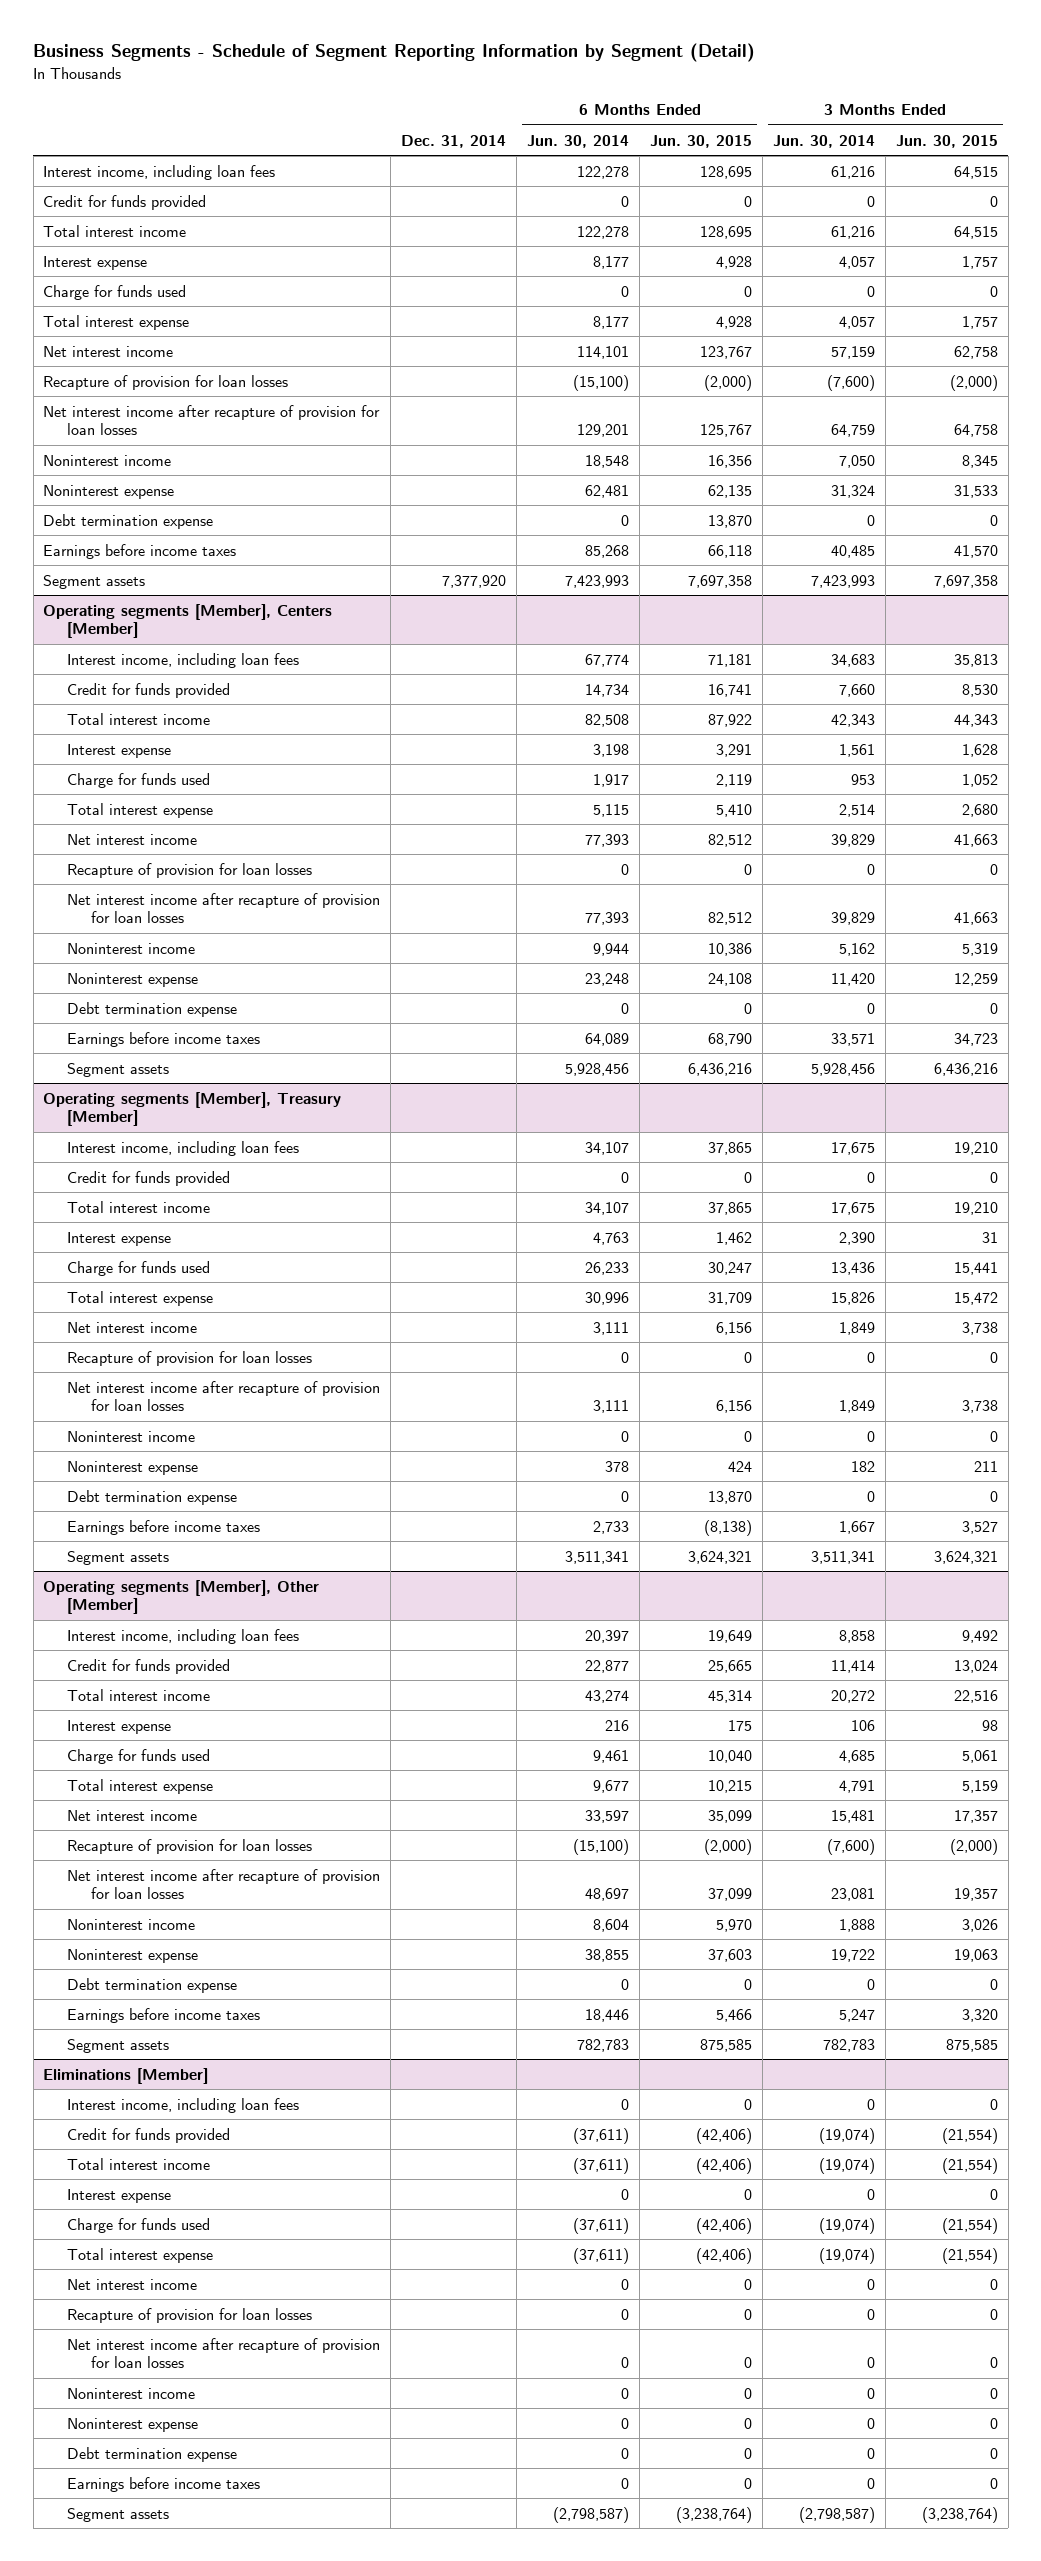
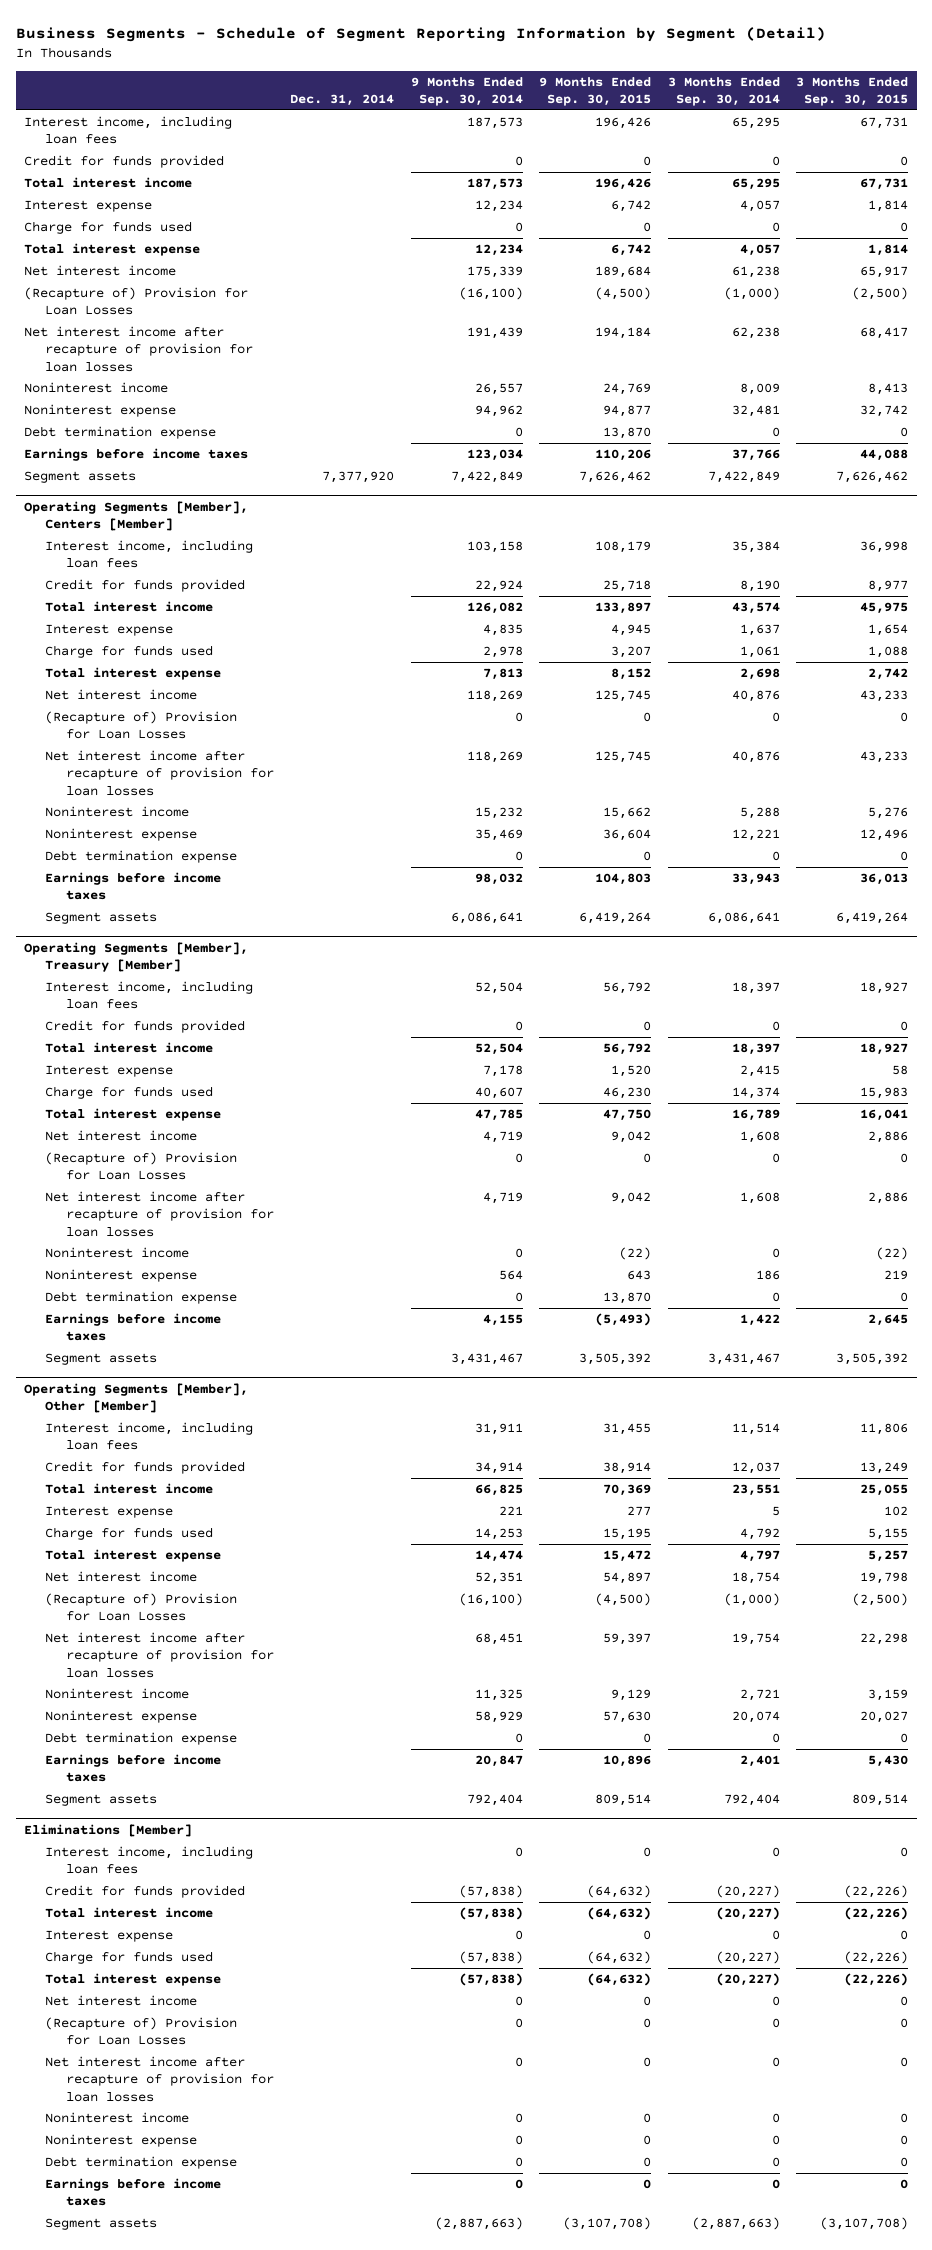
- | Dec. 31, 2014 | 6 Months Ended Jun. 30, 2014 | 6 Months Ended Jun. 30, 2015 | 3 Months Ended Jun. 30, 2014 | 3 Months Ended Jun. 30, 2015
+ | Dec. 31, 2014 | 9 Months Ended Sep. 30, 2014 | 9 Months Ended Sep. 30, 2015 | 3 Months Ended Sep. 30, 2014 | 3 Months Ended Sep. 30, 2015
- Recapture of provision for loan losses | | (15,100) | (2,000) | (7,600) | (2,000)
+ (Recapture of) Provision for Loan Losses | | (16,100) | (4,500) | (1,000) | (2,500)
- Operating segments [Member], Centers [Member]
+ Operating Segments [Member], Centers [Member]
- Recapture of provision for loan losses | | 0 | 0 | 0 | 0
+ (Recapture of) Provision for Loan Losses | | 0 | 0 | 0 | 0
- Operating segments [Member], Treasury [Member]
+ Operating Segments [Member], Treasury [Member]
- Recapture of provision for loan losses | | 0 | 0 | 0 | 0
+ (Recapture of) Provision for Loan Losses | | 0 | 0 | 0 | 0
- Operating segments [Member], Other [Member]
+ Operating Segments [Member], Other [Member]
- Recapture of provision for loan losses | | (15,100) | (2,000) | (7,600) | (2,000)
+ (Recapture of) Provision for Loan Losses | | (16,100) | (4,500) | (1,000) | (2,500)
@ Eliminations [Member]
- Recapture of provision for loan losses | | 0 | 0 | 0 | 0
+ (Recapture of) Provision for Loan Losses | | 0 | 0 | 0 | 0

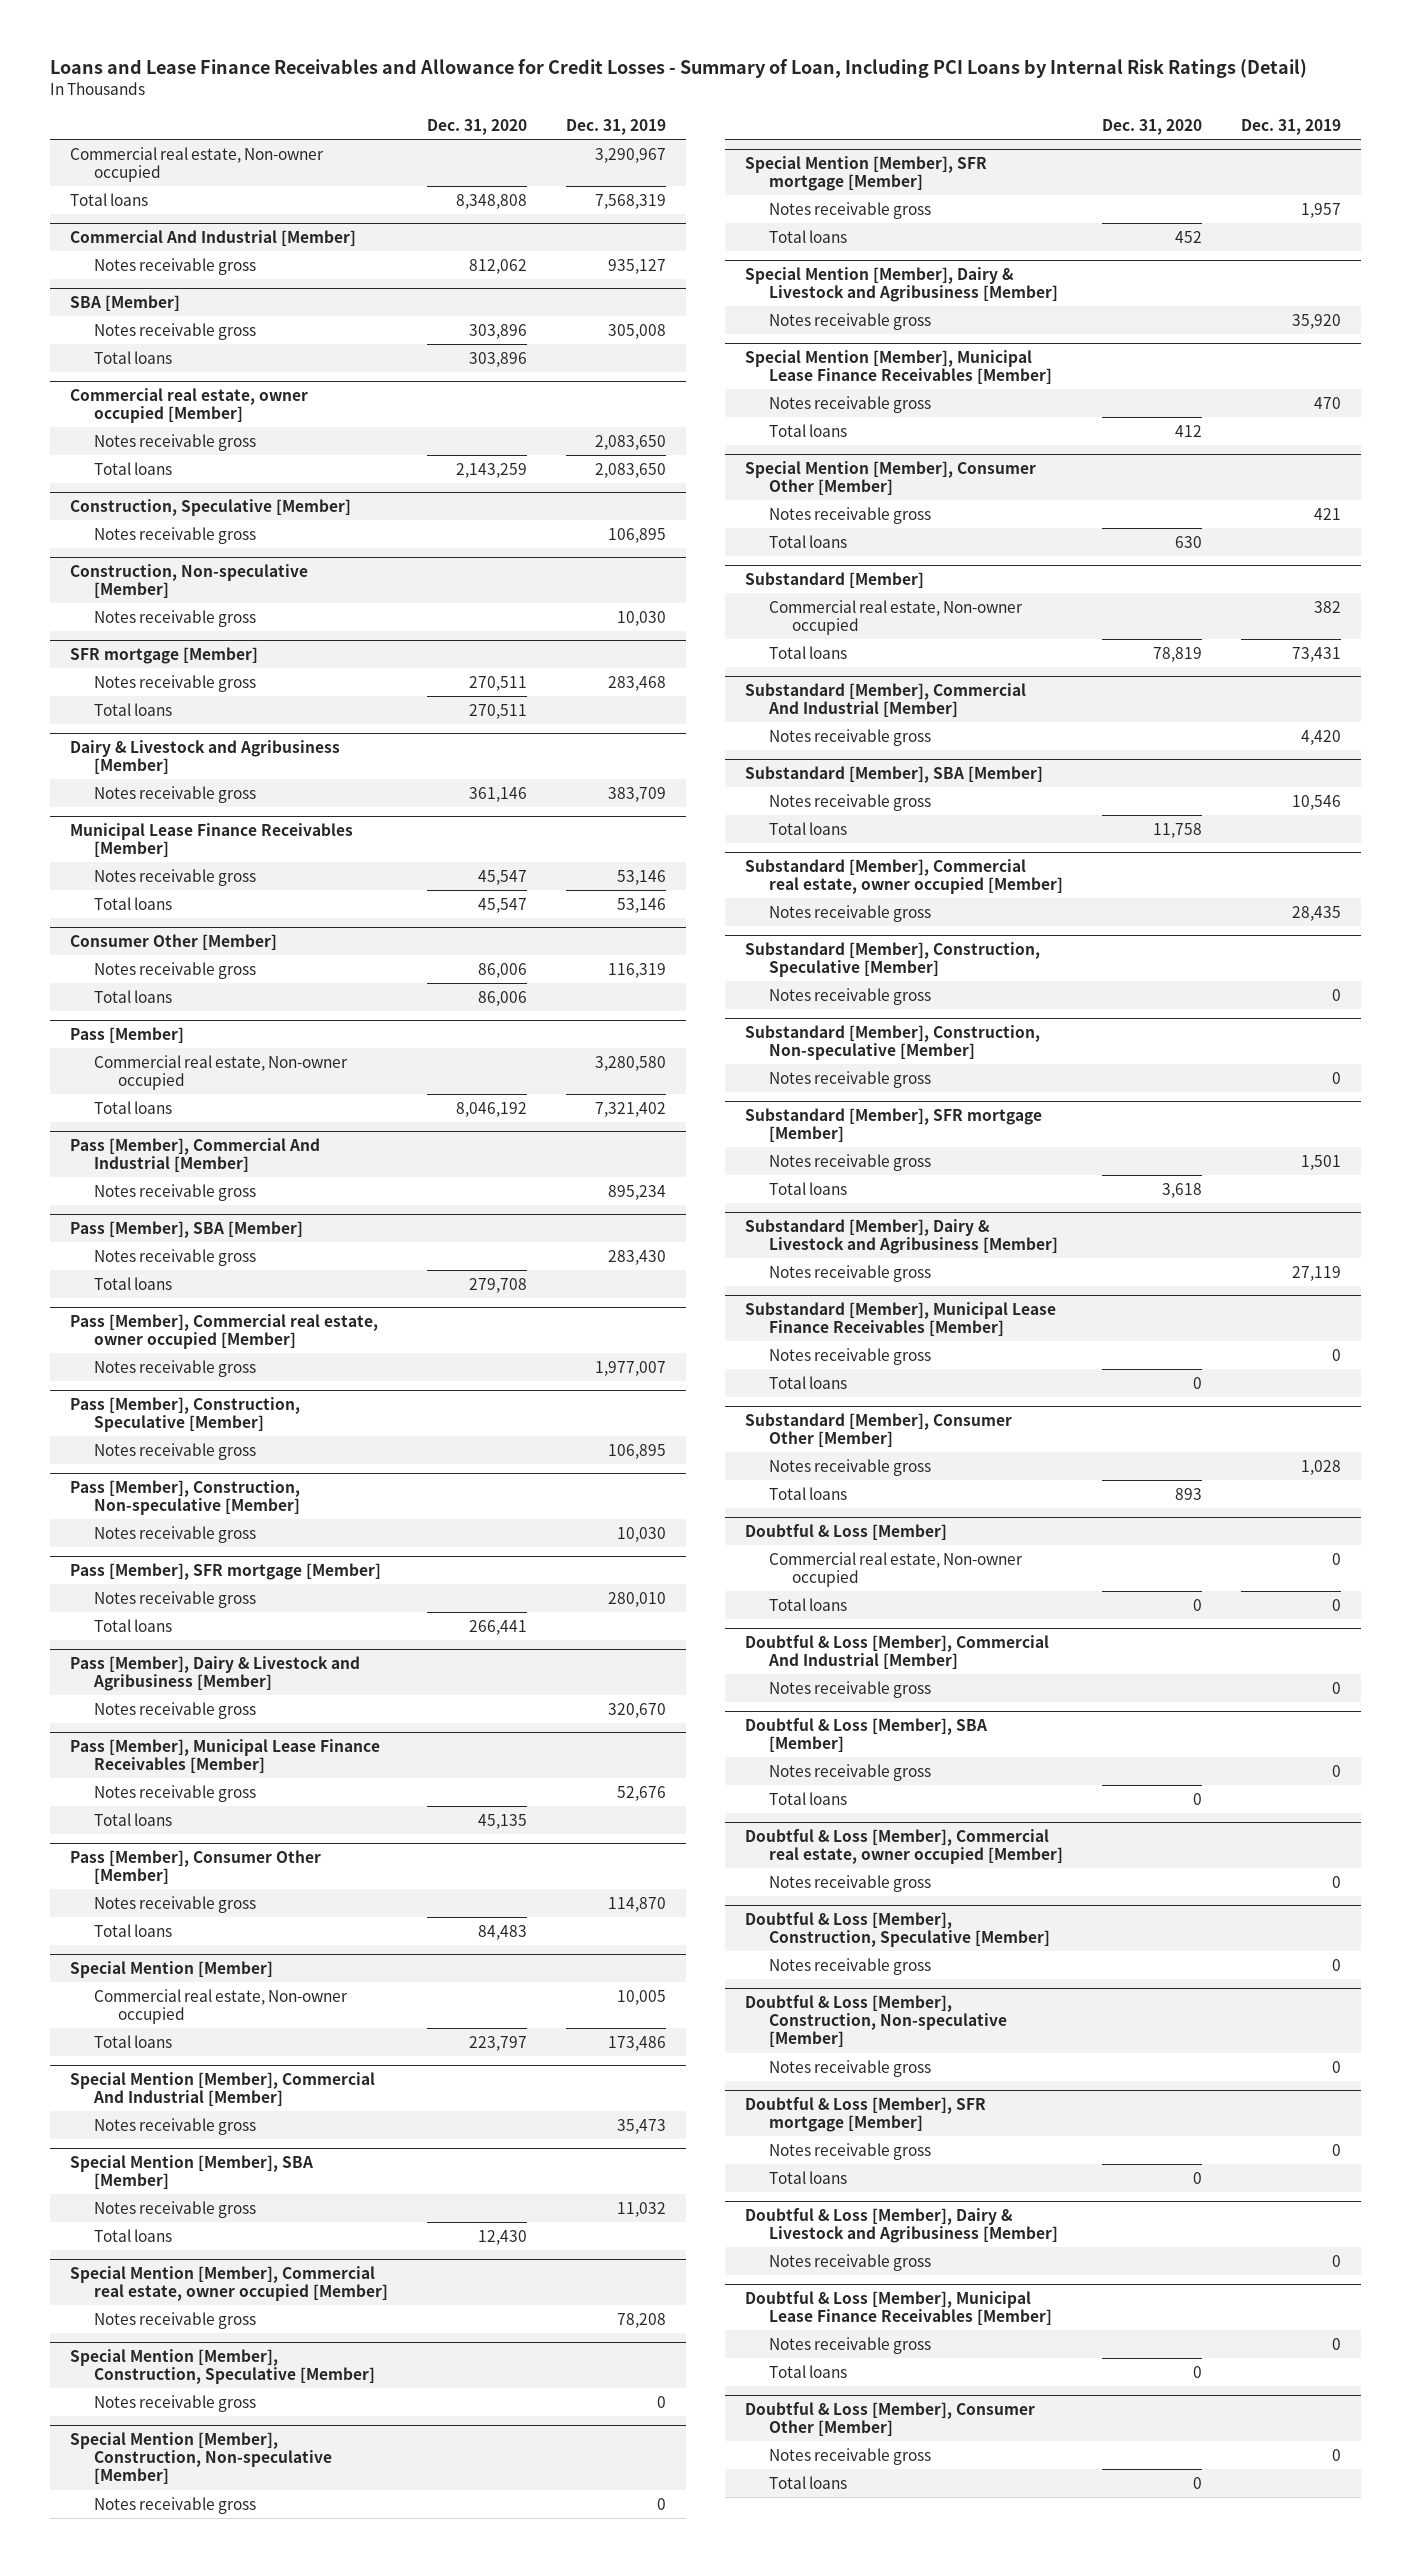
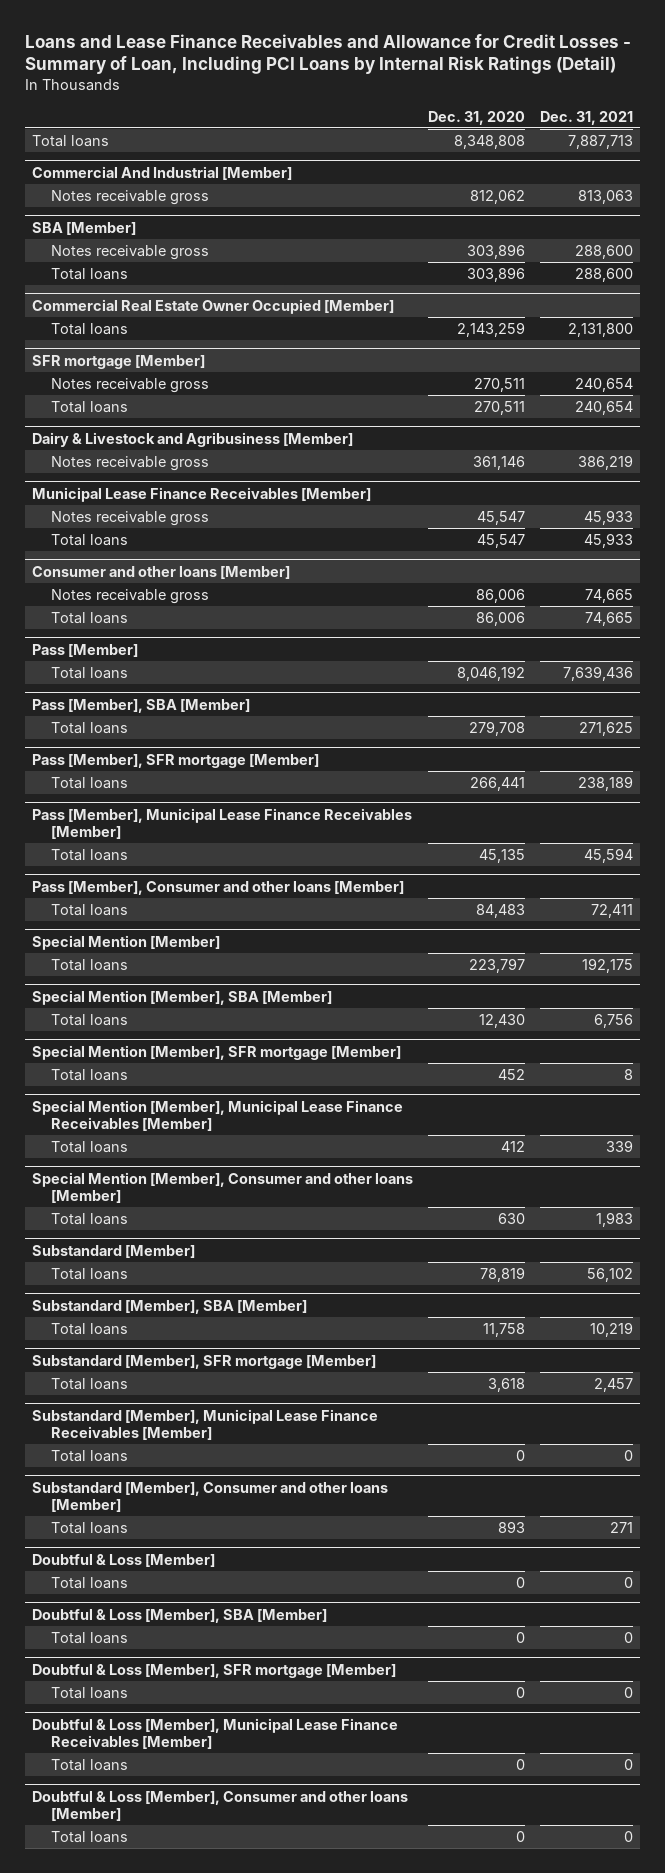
- | Dec. 31, 2020 | Dec. 31, 2019
+ | Dec. 31, 2020 | Dec. 31, 2021
- Commercial real estate, Non-owner occupied | | 3,290,967
- Commercial real estate, owner occupied [Member]
- Notes receivable gross | | 2,083,650
+ Commercial Real Estate Owner Occupied [Member]
- Construction, Speculative [Member]
- Notes receivable gross | | 106,895
- Construction, Non-speculative [Member]
- Notes receivable gross | | 10,030
- Consumer Other [Member]
+ Consumer and other loans [Member]
@ Pass [Member]
- Commercial real estate, Non-owner occupied | | 3,280,580
- Pass [Member], Commercial And Industrial [Member]
- Notes receivable gross | | 895,234
@ Pass [Member], SBA [Member]
- Notes receivable gross | | 283,430
- Pass [Member], Commercial real estate, owner occupied [Member]
- Notes receivable gross | | 1,977,007
- Pass [Member], Construction, Speculative [Member]
- Notes receivable gross | | 106,895
- Pass [Member], Construction, Non-speculative [Member]
- Notes receivable gross | | 10,030
@ Pass [Member], SFR mortgage [Member]
- Notes receivable gross | | 280,010
- Pass [Member], Dairy & Livestock and Agribusiness [Member]
- Notes receivable gross | | 320,670
@ Pass [Member], Municipal Lease Finance Receivables [Member]
- Notes receivable gross | | 52,676
- Pass [Member], Consumer Other [Member]
- Notes receivable gross | | 114,870
+ Pass [Member], Consumer and other loans [Member]
@ Special Mention [Member]
- Commercial real estate, Non-owner occupied | | 10,005
- Special Mention [Member], Commercial And Industrial [Member]
- Notes receivable gross | | 35,473
@ Special Mention [Member], SBA [Member]
- Notes receivable gross | | 11,032
- Special Mention [Member], Commercial real estate, owner occupied [Member]
- Notes receivable gross | | 78,208
- Special Mention [Member], Construction, Speculative [Member]
- Notes receivable gross | | 0
- Special Mention [Member], Construction, Non-speculative [Member]
- Notes receivable gross | | 0
@ Special Mention [Member], SFR mortgage [Member]
- Notes receivable gross | | 1,957
- Special Mention [Member], Dairy & Livestock and Agribusiness [Member]
- Notes receivable gross | | 35,920
@ Special Mention [Member], Municipal Lease Finance Receivables [Member]
- Notes receivable gross | | 470
- Special Mention [Member], Consumer Other [Member]
- Notes receivable gross | | 421
+ Special Mention [Member], Consumer and other loans [Member]
@ Substandard [Member]
- Commercial real estate, Non-owner occupied | | 382
- Substandard [Member], Commercial And Industrial [Member]
- Notes receivable gross | | 4,420
@ Substandard [Member], SBA [Member]
- Notes receivable gross | | 10,546
- Substandard [Member], Commercial real estate, owner occupied [Member]
- Notes receivable gross | | 28,435
- Substandard [Member], Construction, Speculative [Member]
- Notes receivable gross | | 0
- Substandard [Member], Construction, Non-speculative [Member]
- Notes receivable gross | | 0
@ Substandard [Member], SFR mortgage [Member]
- Notes receivable gross | | 1,501
- Substandard [Member], Dairy & Livestock and Agribusiness [Member]
- Notes receivable gross | | 27,119
@ Substandard [Member], Municipal Lease Finance Receivables [Member]
- Notes receivable gross | | 0
- Substandard [Member], Consumer Other [Member]
- Notes receivable gross | | 1,028
+ Substandard [Member], Consumer and other loans [Member]
@ Doubtful & Loss [Member]
- Commercial real estate, Non-owner occupied | | 0
- Doubtful & Loss [Member], Commercial And Industrial [Member]
- Notes receivable gross | | 0
@ Doubtful & Loss [Member], SBA [Member]
- Notes receivable gross | | 0
- Doubtful & Loss [Member], Commercial real estate, owner occupied [Member]
- Notes receivable gross | | 0
- Doubtful & Loss [Member], Construction, Speculative [Member]
- Notes receivable gross | | 0
- Doubtful & Loss [Member], Construction, Non-speculative [Member]
- Notes receivable gross | | 0
@ Doubtful & Loss [Member], SFR mortgage [Member]
- Notes receivable gross | | 0
- Doubtful & Loss [Member], Dairy & Livestock and Agribusiness [Member]
- Notes receivable gross | | 0
@ Doubtful & Loss [Member], Municipal Lease Finance Receivables [Member]
- Notes receivable gross | | 0
- Doubtful & Loss [Member], Consumer Other [Member]
- Notes receivable gross | | 0
+ Doubtful & Loss [Member], Consumer and other loans [Member]

